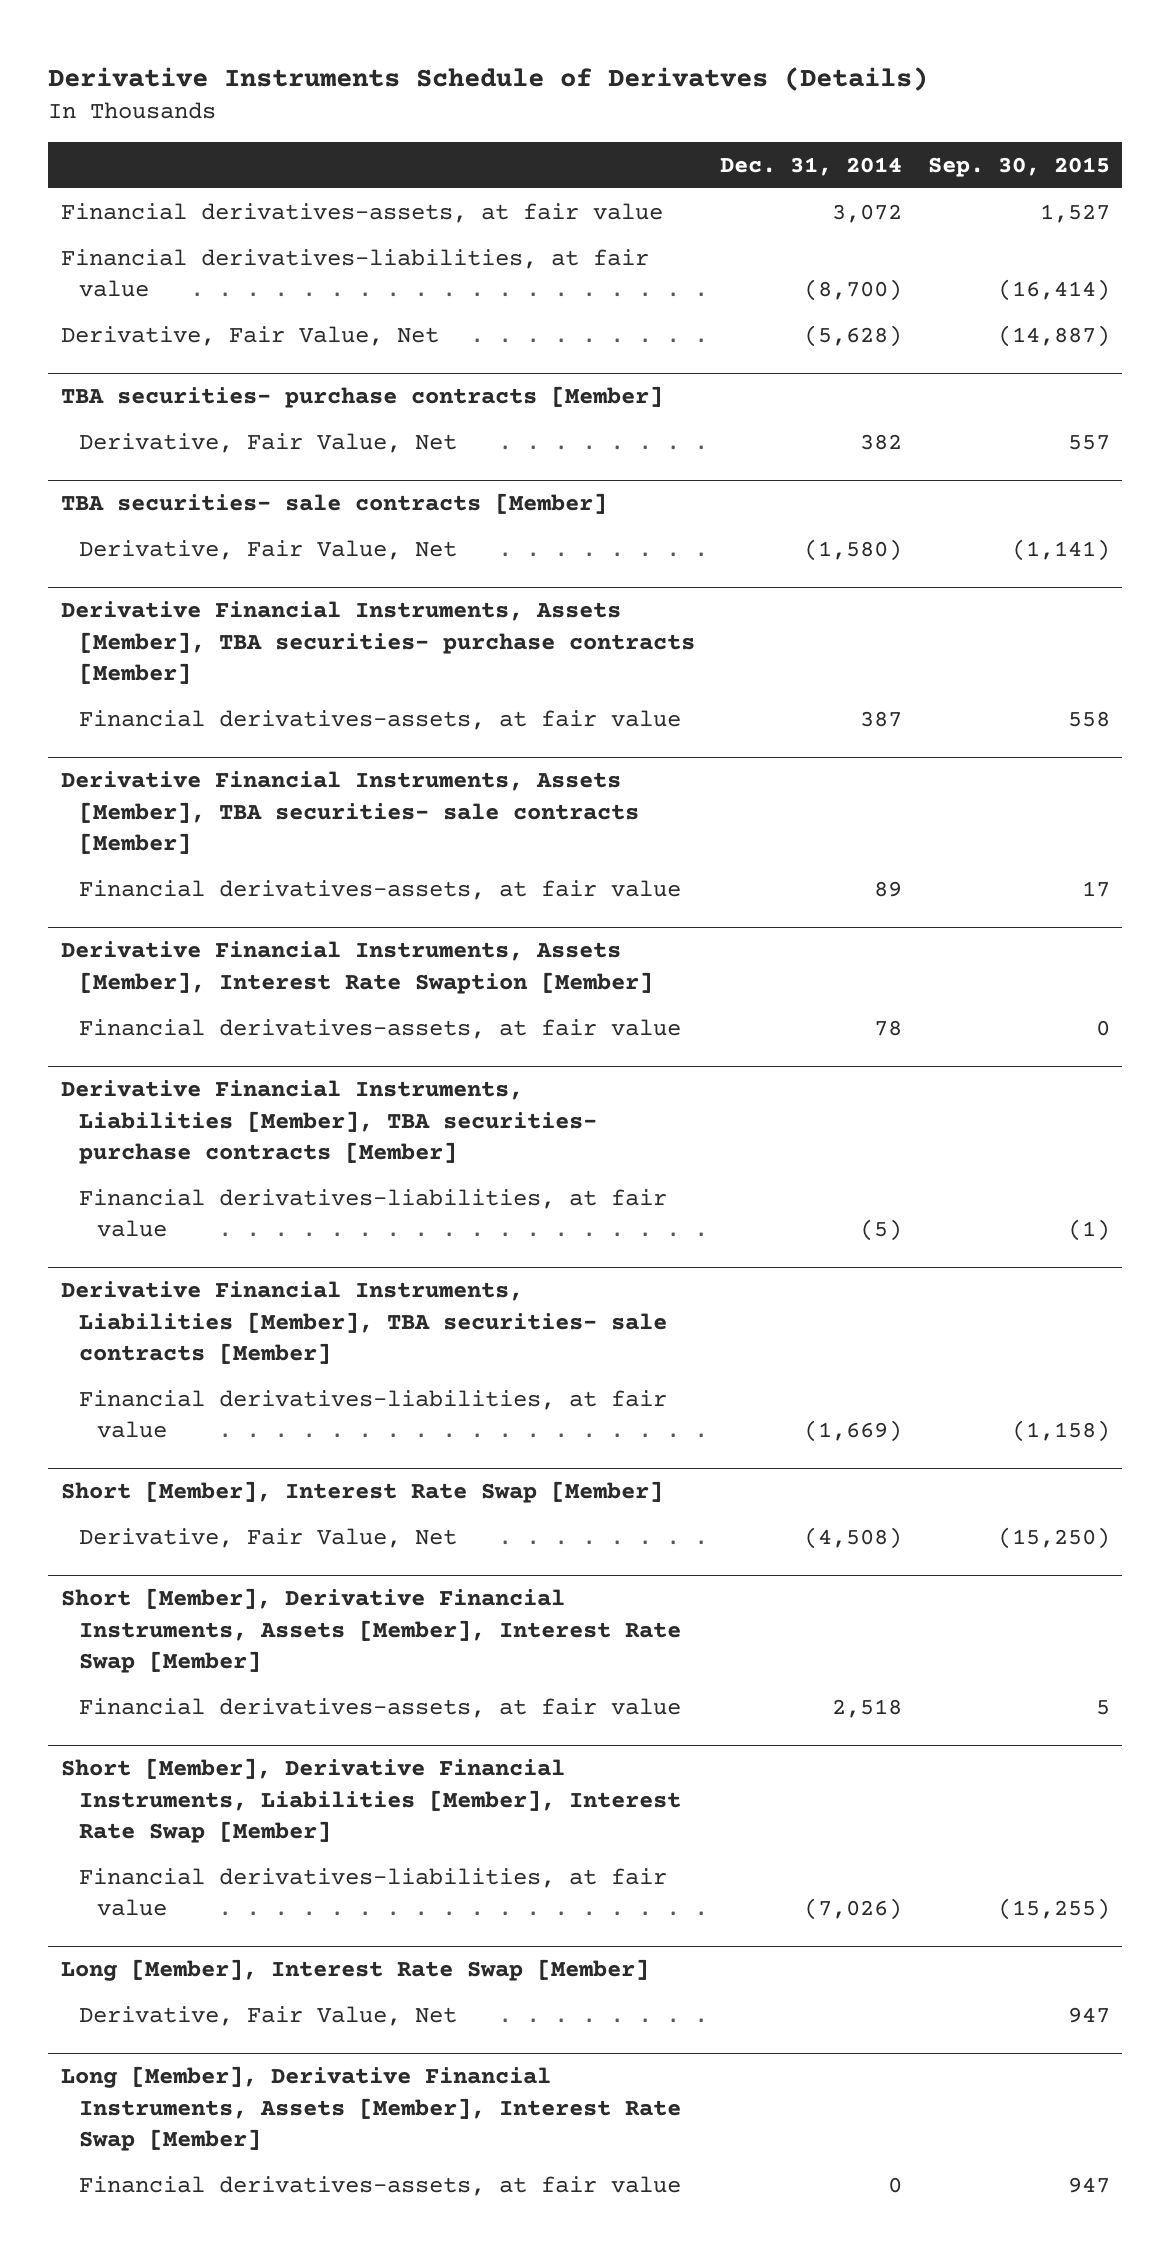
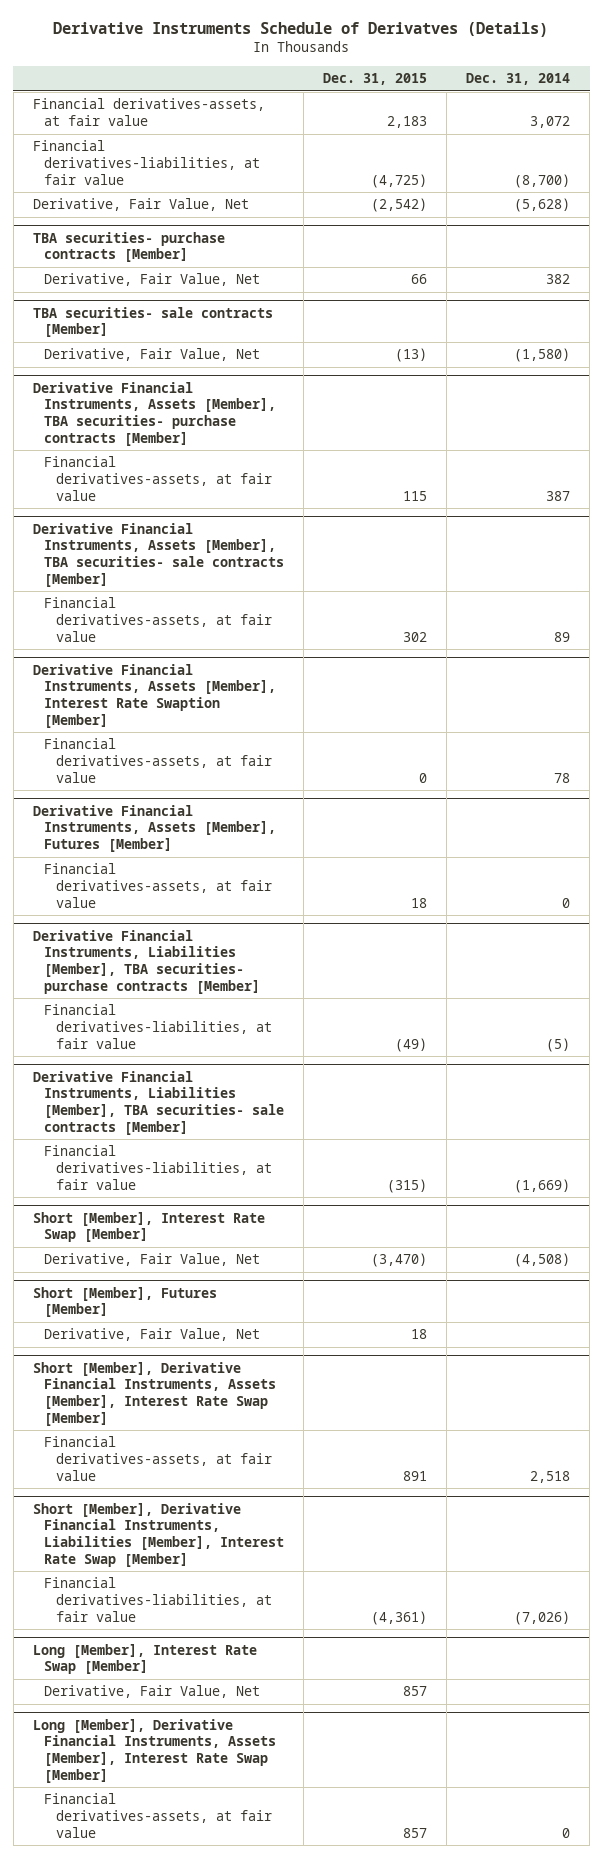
- | Dec. 31, 2014 | Sep. 30, 2015
+ | Dec. 31, 2015 | Dec. 31, 2014
+ Derivative Financial Instruments, Assets [Member], Futures [Member]
+ Financial derivatives-assets, at fair value | 18 | 0
+ Short [Member], Futures [Member]
+ Derivative, Fair Value, Net | 18 |

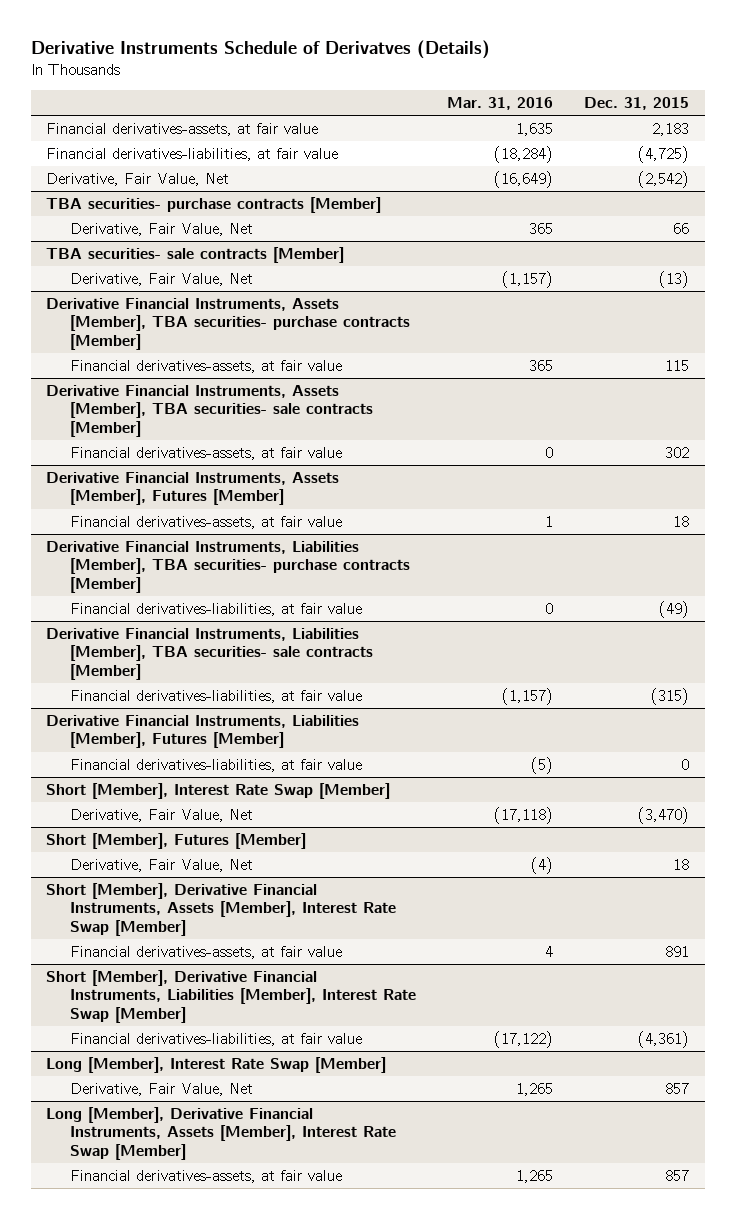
- | Dec. 31, 2015 | Dec. 31, 2014
+ | Mar. 31, 2016 | Dec. 31, 2015
- Derivative Financial Instruments, Assets [Member], Interest Rate Swaption [Member]
- Financial derivatives-assets, at fair value | 0 | 78
+ Derivative Financial Instruments, Liabilities [Member], Futures [Member]
+ Financial derivatives-liabilities, at fair value | (5) | 0

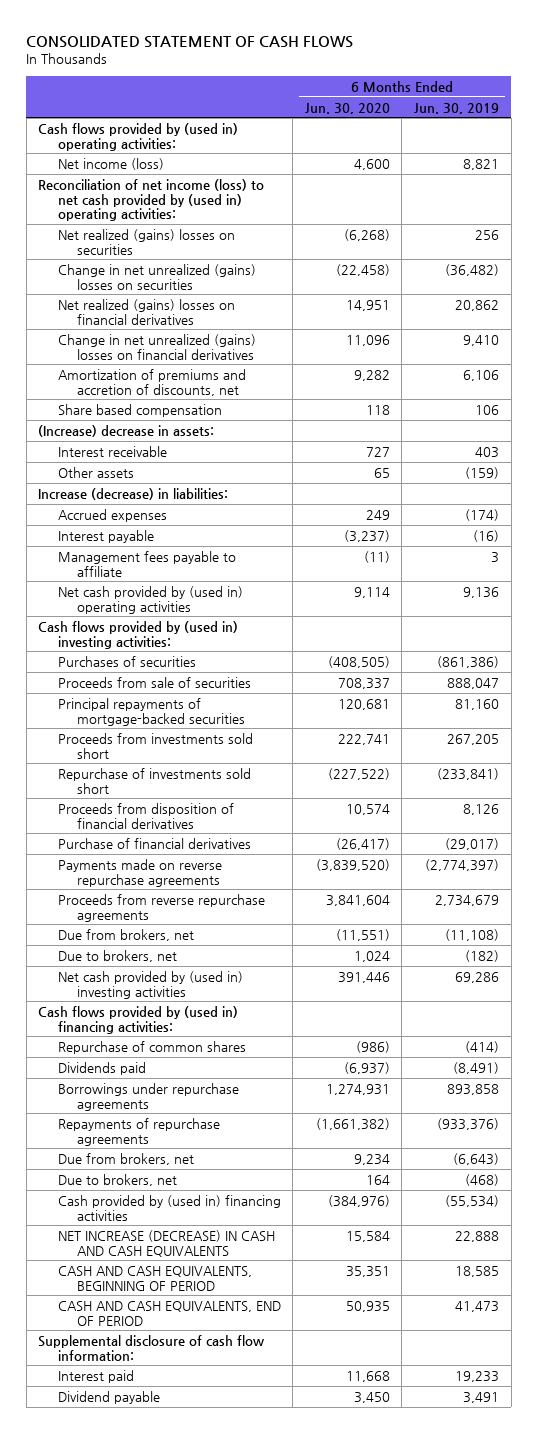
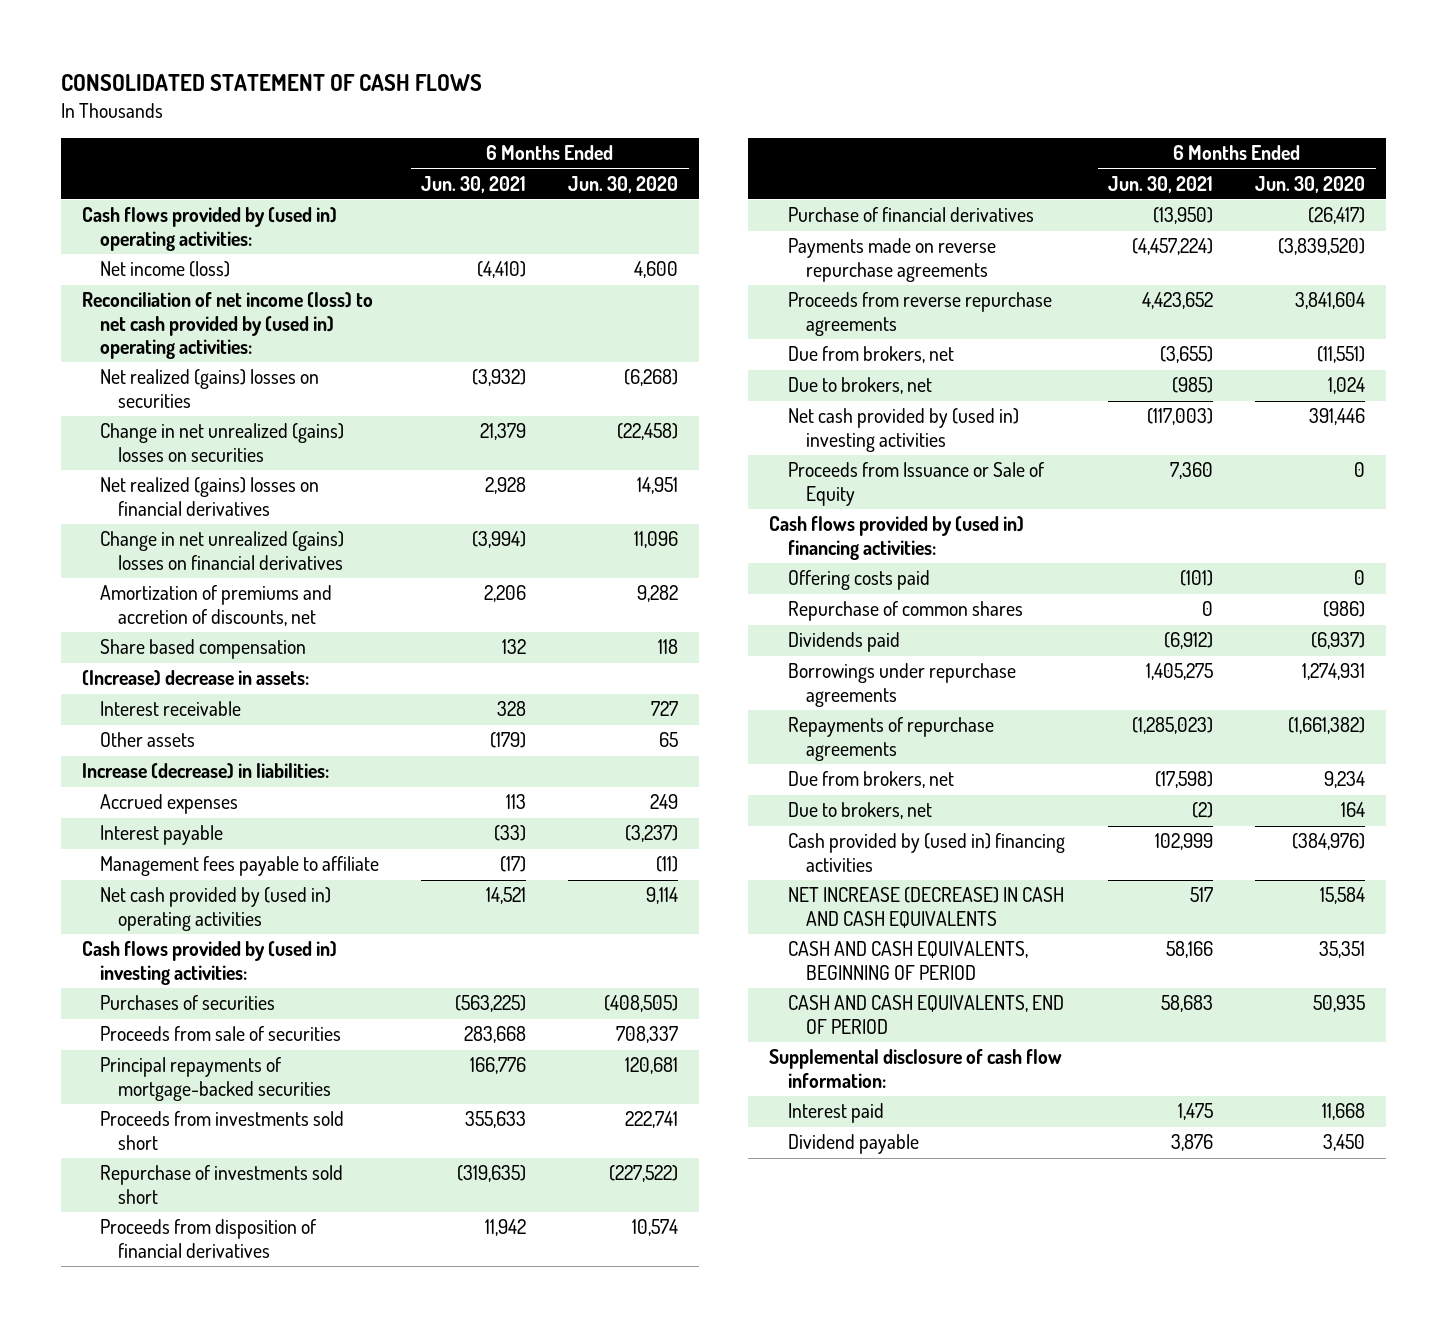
- | 6 Months Ended Jun. 30, 2020 | 6 Months Ended Jun. 30, 2019
+ | 6 Months Ended Jun. 30, 2021 | 6 Months Ended Jun. 30, 2020
+ Proceeds from Issuance or Sale of Equity | 7,360 | 0
+ Offering costs paid | (101) | 0

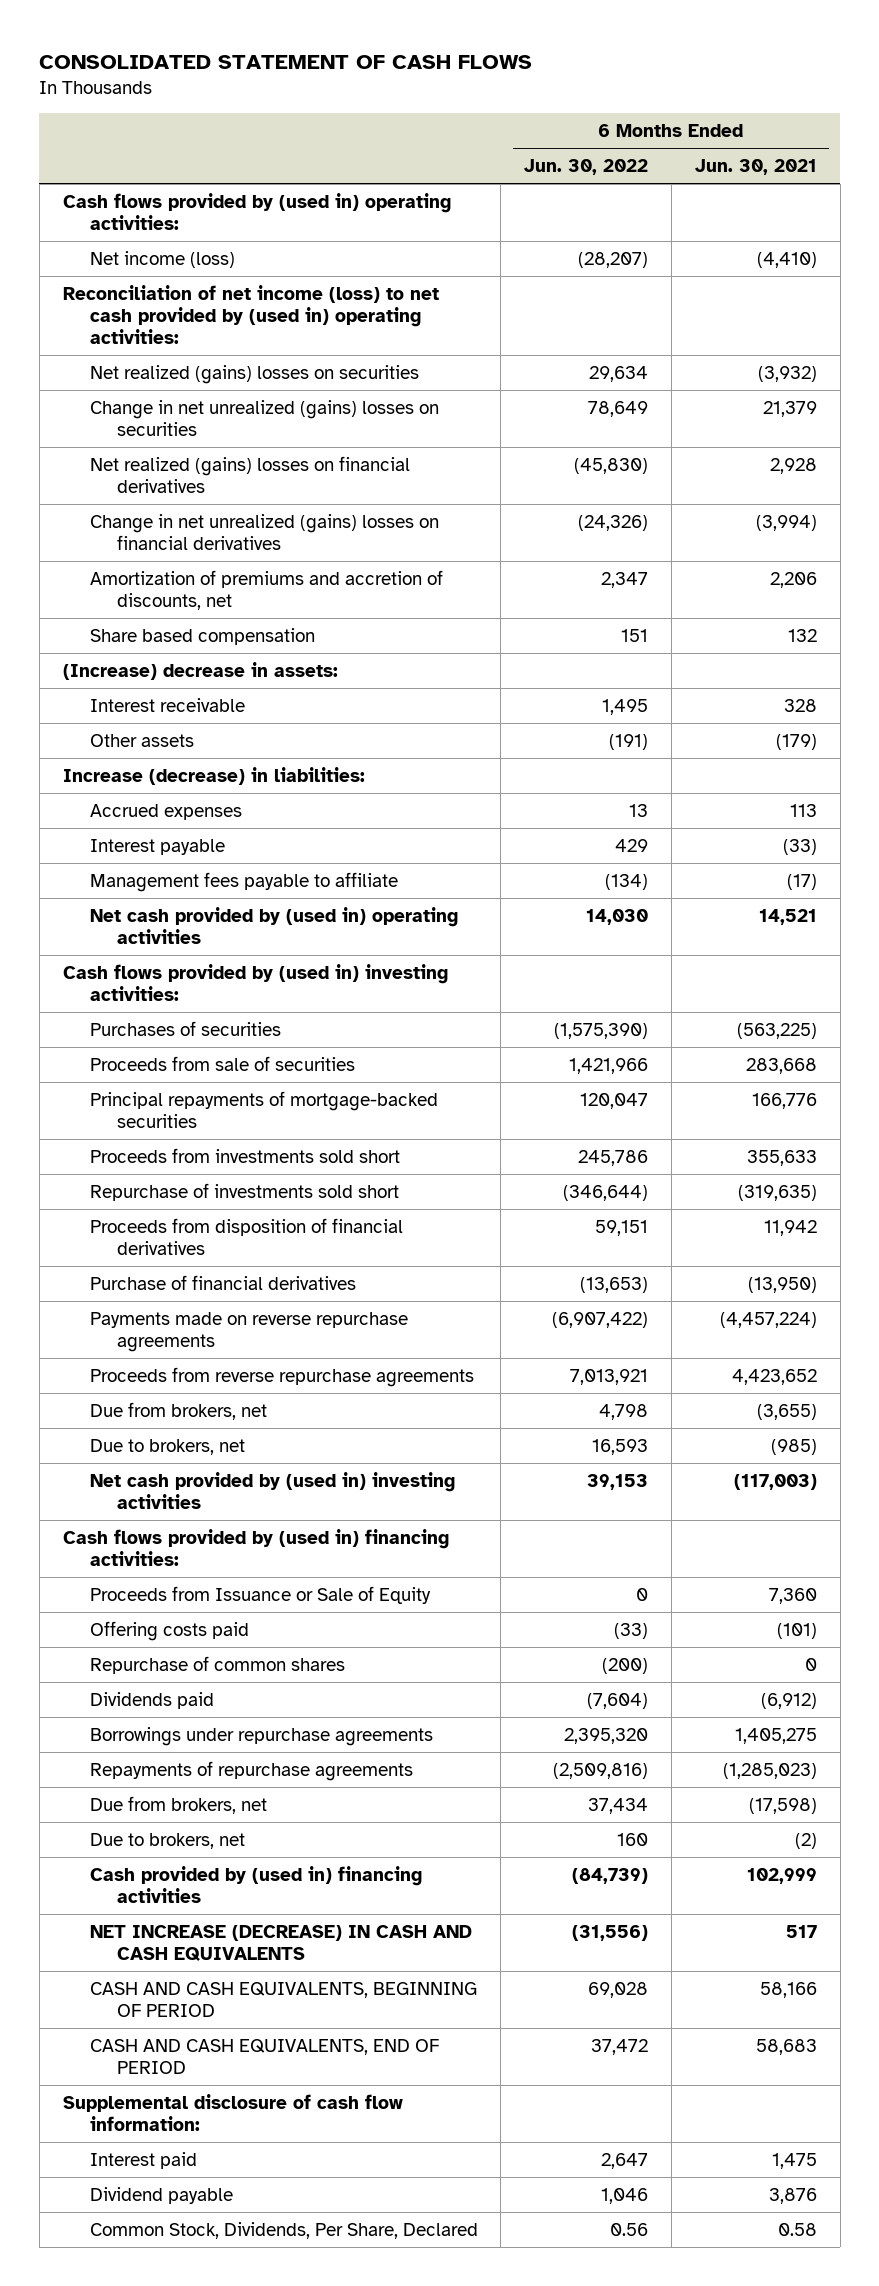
- | 6 Months Ended Jun. 30, 2021 | 6 Months Ended Jun. 30, 2020
+ | 6 Months Ended Jun. 30, 2022 | 6 Months Ended Jun. 30, 2021
moved down: Proceeds from Issuance or Sale of Equity | 0 | 7,360
+ Common Stock, Dividends, Per Share, Declared | 0.56 | 0.58

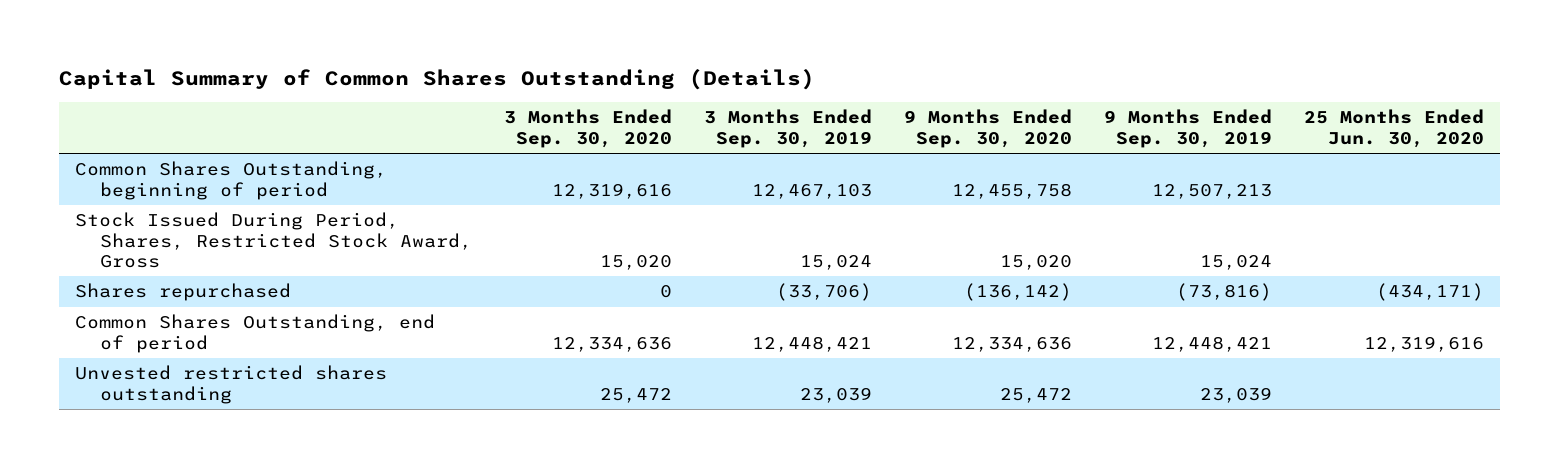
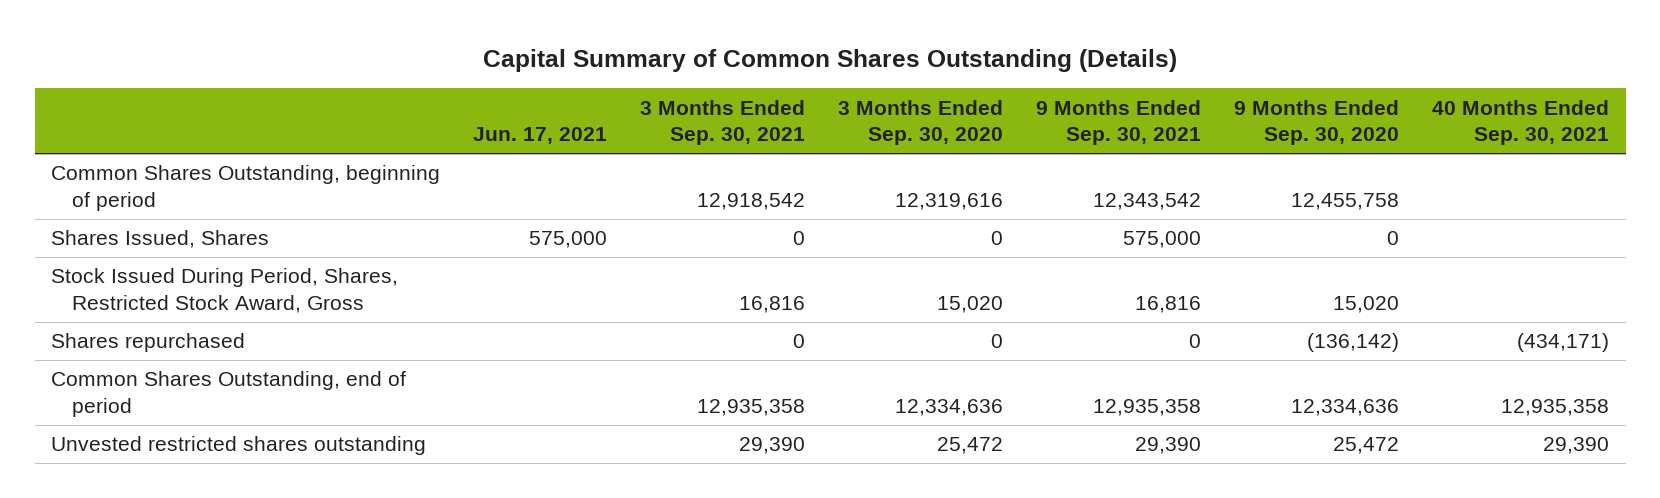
- | 3 Months Ended Sep. 30, 2020 | 3 Months Ended Sep. 30, 2019 | 9 Months Ended Sep. 30, 2020 | 9 Months Ended Sep. 30, 2019 | 25 Months Ended Jun. 30, 2020
+ | Jun. 17, 2021 | 3 Months Ended Sep. 30, 2021 | 3 Months Ended Sep. 30, 2020 | 9 Months Ended Sep. 30, 2021 | 9 Months Ended Sep. 30, 2020 | 40 Months Ended Sep. 30, 2021
+ Shares Issued, Shares | 575,000 | 0 | 0 | 575,000 | 0 |

